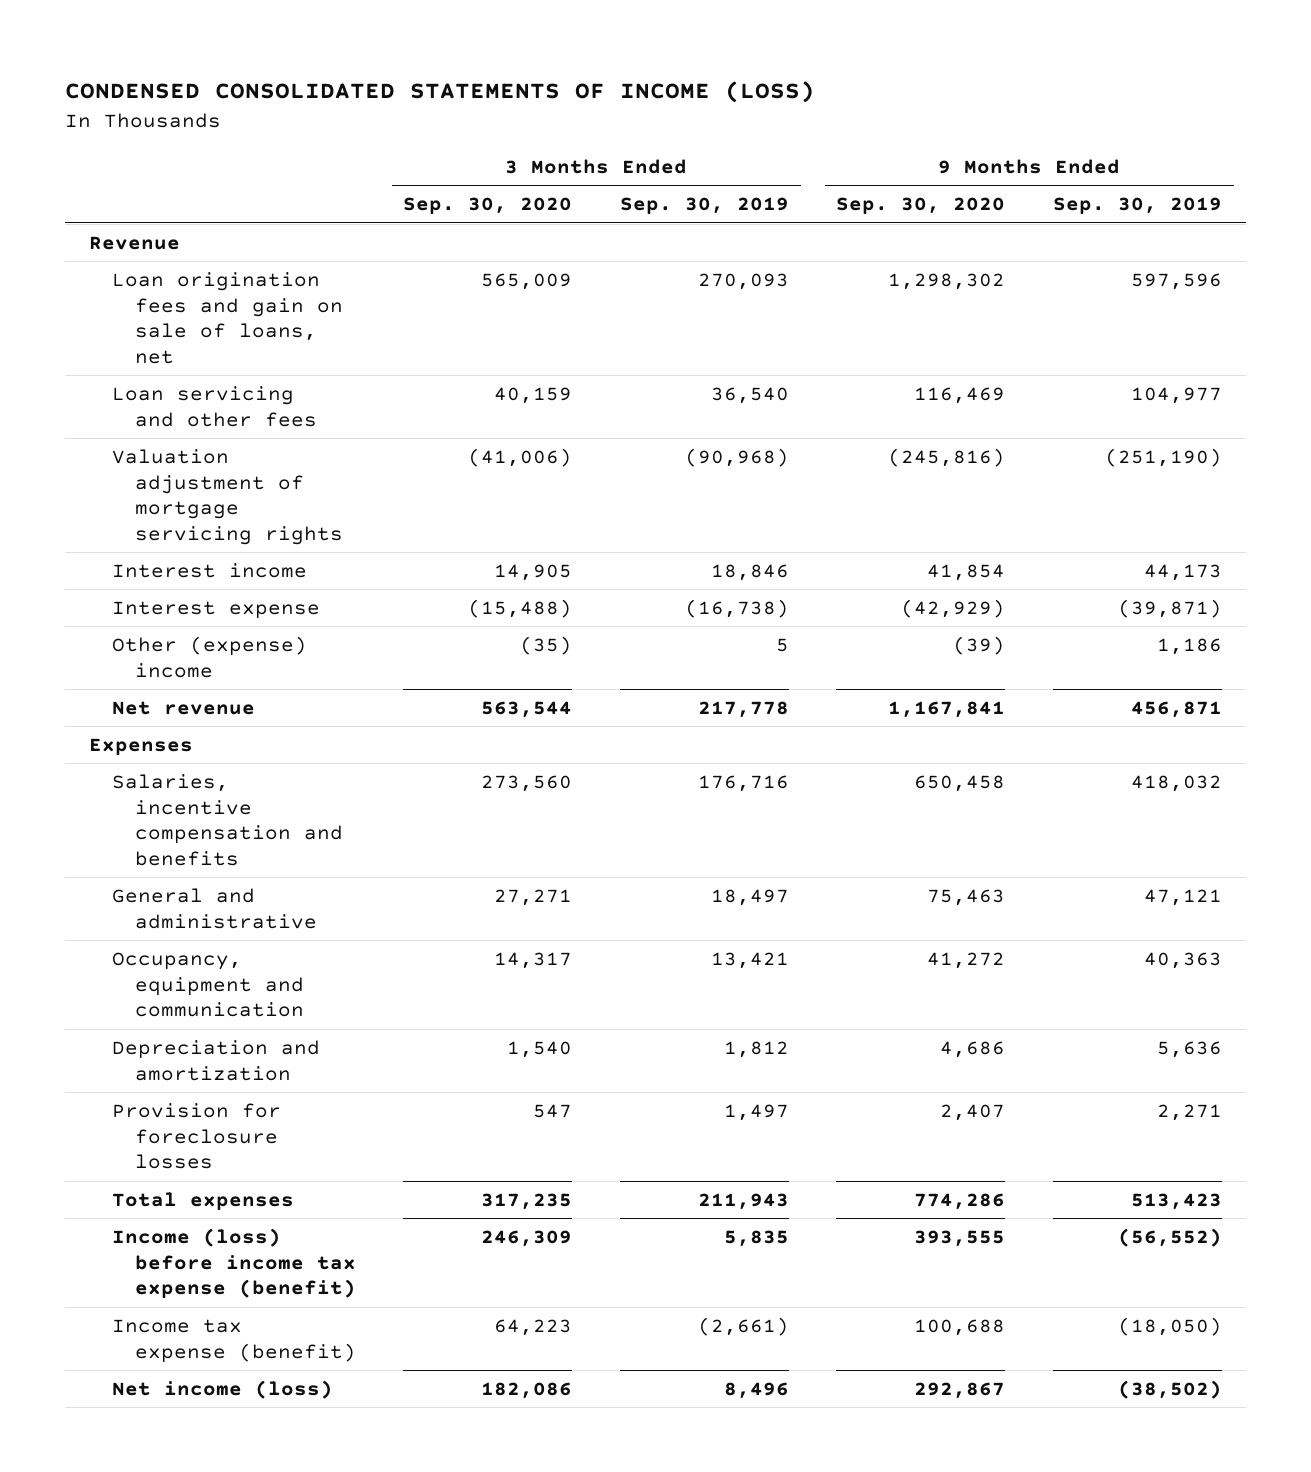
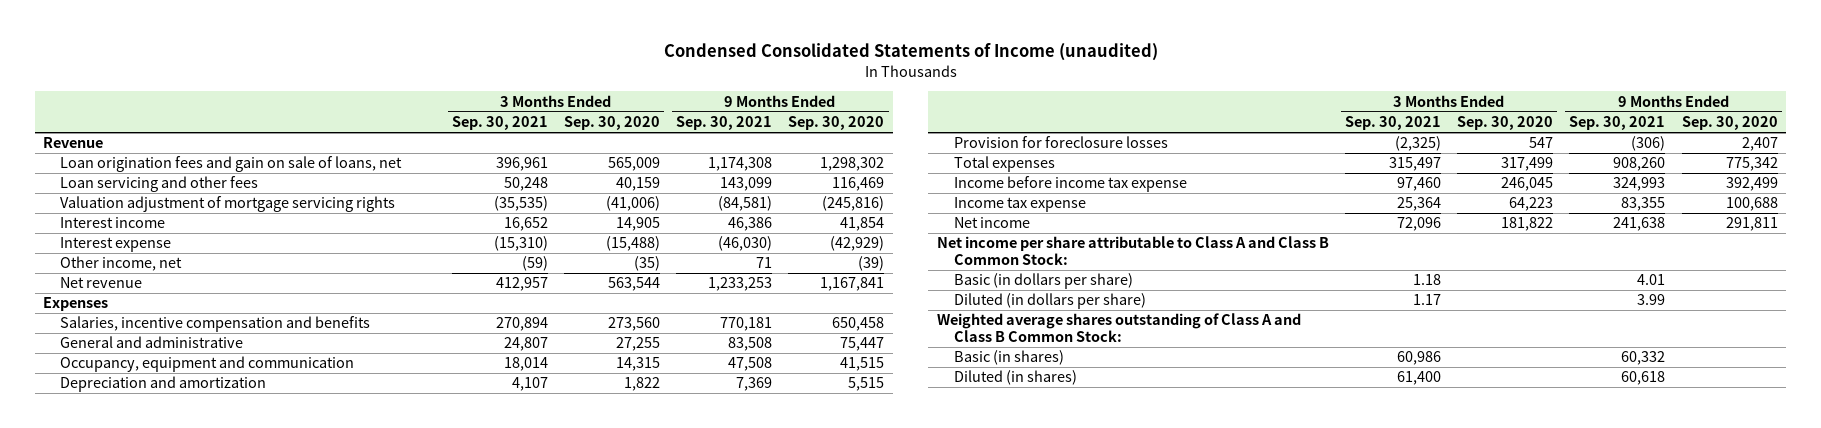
- CONDENSED CONSOLIDATED STATEMENTS OF INCOME (LOSS)
+ Condensed Consolidated Statements of Income (unaudited)
- | 3 Months Ended Sep. 30, 2020 | 3 Months Ended Sep. 30, 2019 | 9 Months Ended Sep. 30, 2020 | 9 Months Ended Sep. 30, 2019
+ | 3 Months Ended Sep. 30, 2021 | 3 Months Ended Sep. 30, 2020 | 9 Months Ended Sep. 30, 2021 | 9 Months Ended Sep. 30, 2020
- Other (expense) income | (35) | 5 | (39) | 1,186
+ Other income, net | (59) | (35) | 71 | (39)
- General and administrative | 27,271 | 18,497 | 75,463 | 47,121
- Occupancy, equipment and communication | 14,317 | 13,421 | 41,272 | 40,363
- Depreciation and amortization | 1,540 | 1,812 | 4,686 | 5,636
+ General and administrative | 24,807 | 27,255 | 83,508 | 75,447
+ Occupancy, equipment and communication | 18,014 | 14,315 | 47,508 | 41,515
+ Depreciation and amortization | 4,107 | 1,822 | 7,369 | 5,515
- Total expenses | 317,235 | 211,943 | 774,286 | 513,423
- Income (loss) before income tax expense (benefit) | 246,309 | 5,835 | 393,555 | (56,552)
- Income tax expense (benefit) | 64,223 | (2,661) | 100,688 | (18,050)
- Net income (loss) | 182,086 | 8,496 | 292,867 | (38,502)
+ Total expenses | 315,497 | 317,499 | 908,260 | 775,342
+ Income before income tax expense | 97,460 | 246,045 | 324,993 | 392,499
+ Income tax expense | 25,364 | 64,223 | 83,355 | 100,688
+ Net income | 72,096 | 181,822 | 241,638 | 291,811
+ Net income per share attributable to Class A and Class B Common Stock:
+ Basic (in dollars per share) | 1.18 | | 4.01 |
+ Diluted (in dollars per share) | 1.17 | | 3.99 |
+ Weighted average shares outstanding of Class A and Class B Common Stock:
+ Basic (in shares) | 60,986 | | 60,332 |
+ Diluted (in shares) | 61,400 | | 60,618 |

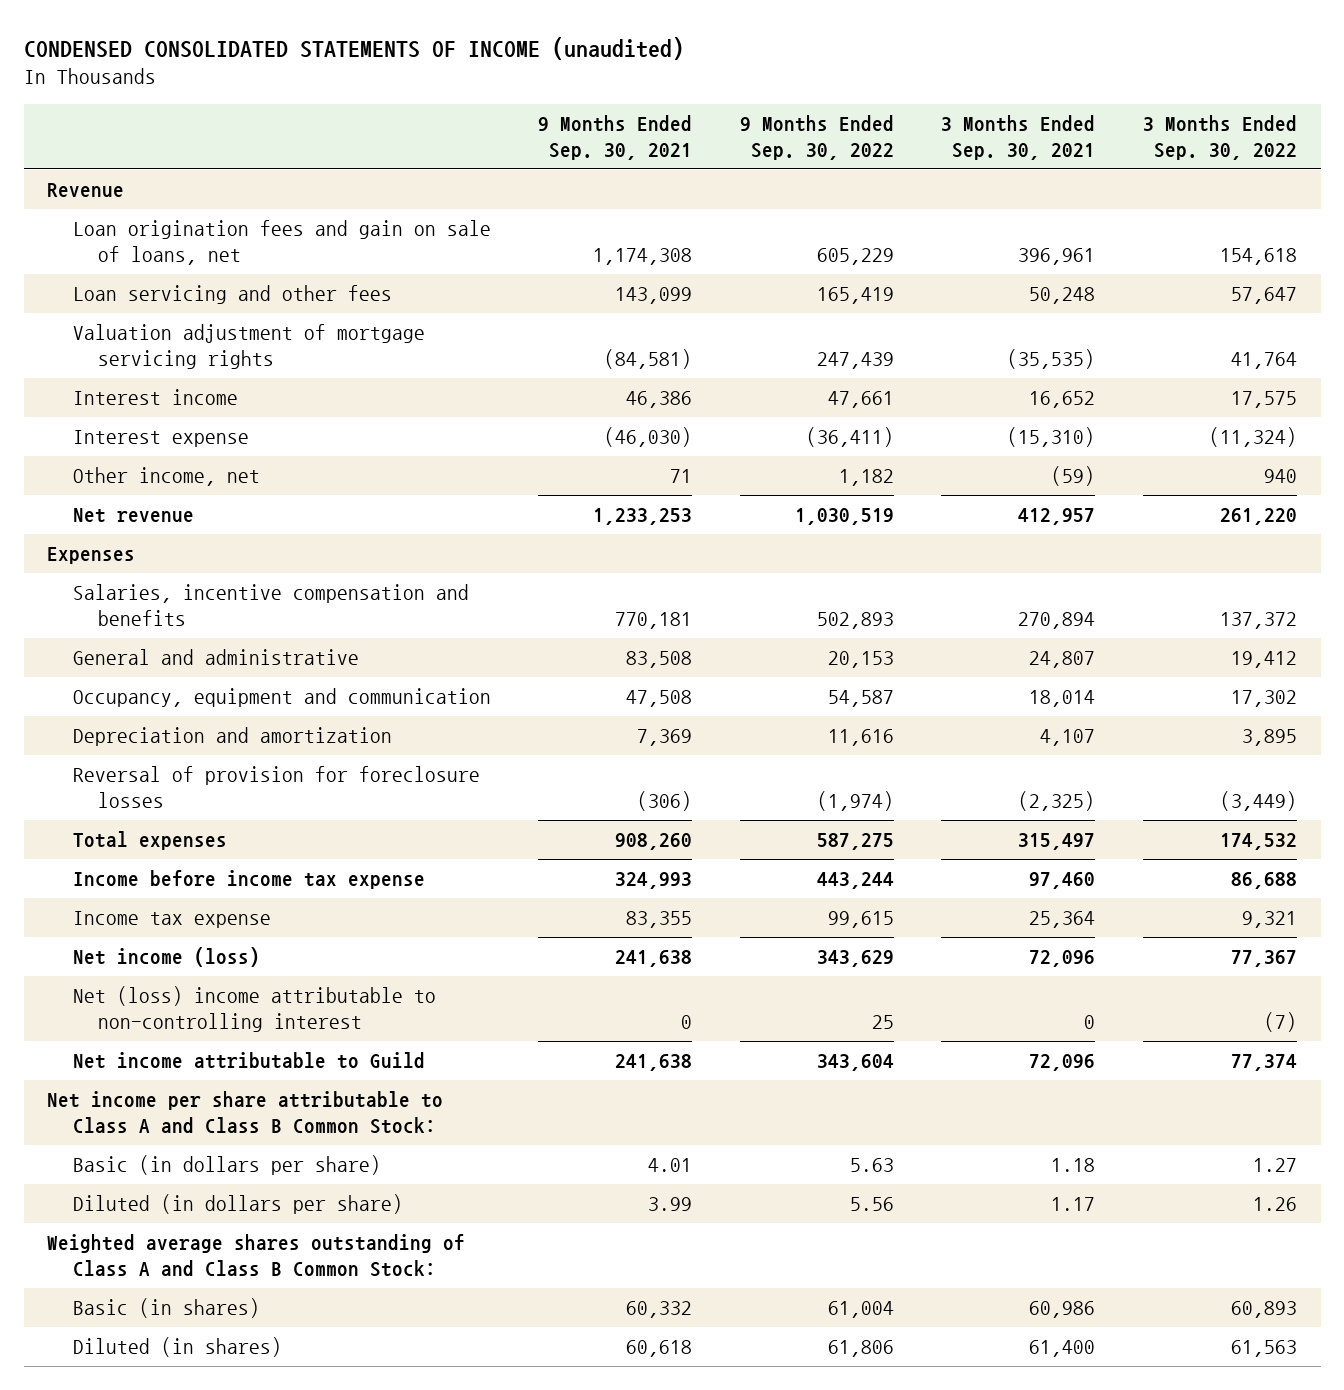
- Condensed Consolidated Statements of Income (unaudited)
+ CONDENSED CONSOLIDATED STATEMENTS OF INCOME (unaudited)
- | 3 Months Ended Sep. 30, 2021 | 3 Months Ended Sep. 30, 2020 | 9 Months Ended Sep. 30, 2021 | 9 Months Ended Sep. 30, 2020
+ | 9 Months Ended Sep. 30, 2021 | 9 Months Ended Sep. 30, 2022 | 3 Months Ended Sep. 30, 2021 | 3 Months Ended Sep. 30, 2022
- Provision for foreclosure losses | (2,325) | 547 | (306) | 2,407
+ Reversal of provision for foreclosure losses | (306) | (1,974) | (2,325) | (3,449)
- Net income | 72,096 | 181,822 | 241,638 | 291,811
+ Net income (loss) | 241,638 | 343,629 | 72,096 | 77,367
+ Net (loss) income attributable to non-controlling interest | 0 | 25 | 0 | (7)
+ Net income attributable to Guild | 241,638 | 343,604 | 72,096 | 77,374

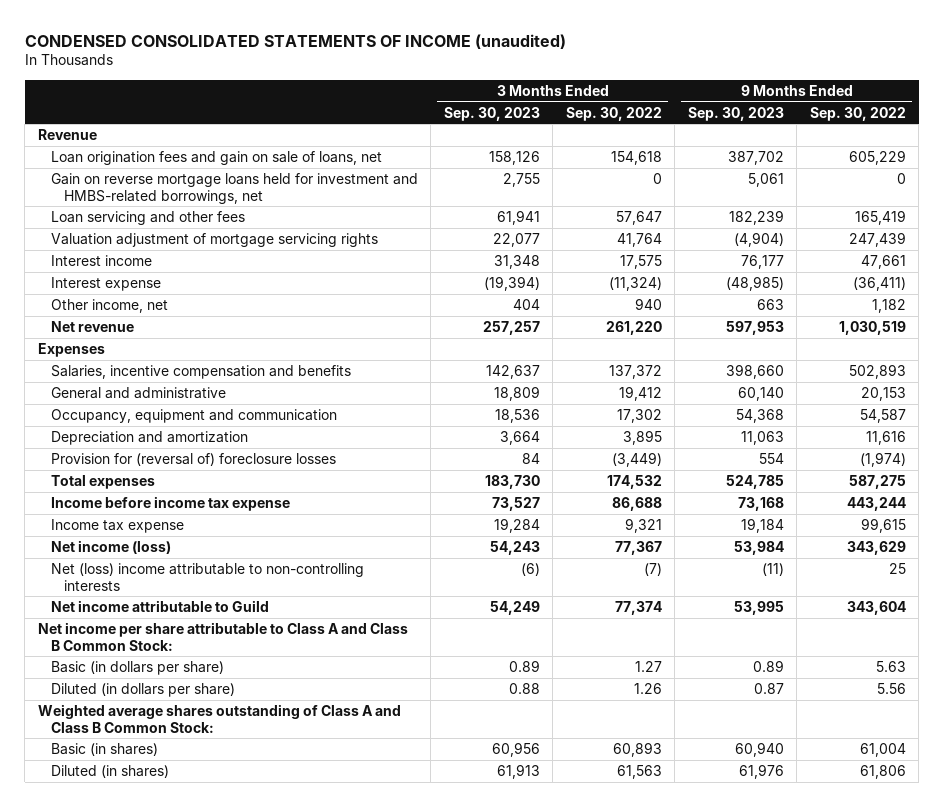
- | 9 Months Ended Sep. 30, 2021 | 9 Months Ended Sep. 30, 2022 | 3 Months Ended Sep. 30, 2021 | 3 Months Ended Sep. 30, 2022
+ | 3 Months Ended Sep. 30, 2023 | 3 Months Ended Sep. 30, 2022 | 9 Months Ended Sep. 30, 2023 | 9 Months Ended Sep. 30, 2022
+ Gain on reverse mortgage loans held for investment and HMBS-related borrowings, net | 2,755 | 0 | 5,061 | 0
- Reversal of provision for foreclosure losses | (306) | (1,974) | (2,325) | (3,449)
+ Provision for (reversal of) foreclosure losses | 84 | (3,449) | 554 | (1,974)
- Net (loss) income attributable to non-controlling interest | 0 | 25 | 0 | (7)
+ Net (loss) income attributable to non-controlling interests | (6) | (7) | (11) | 25

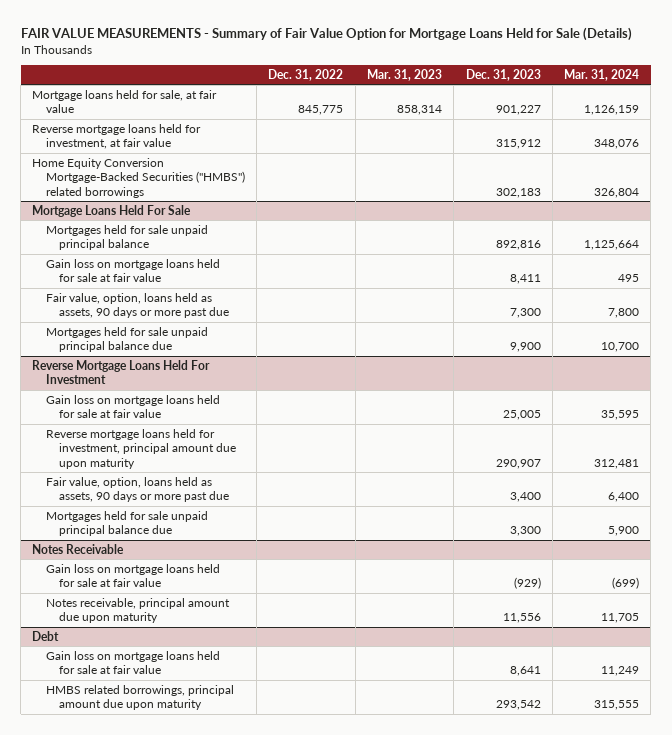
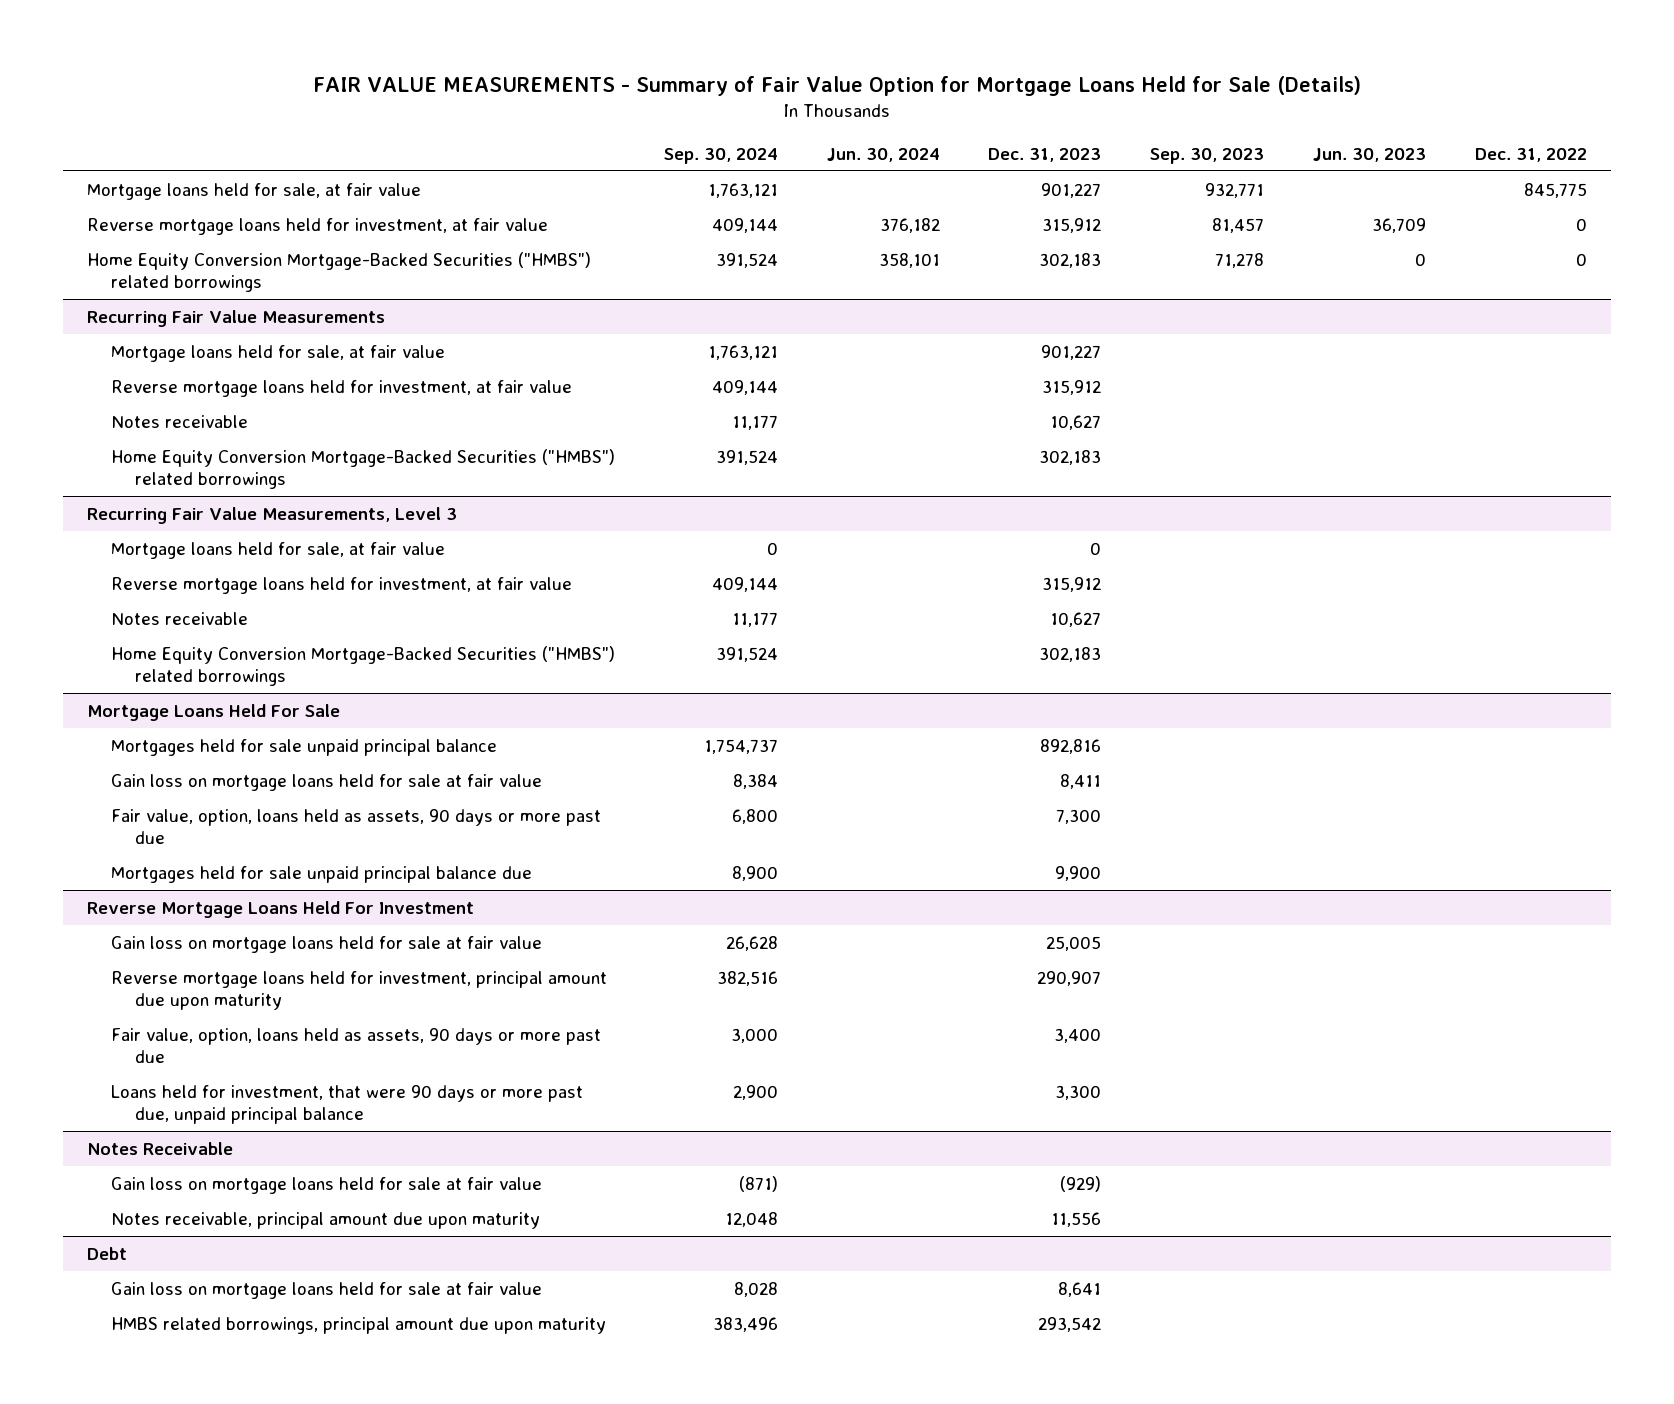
- | Dec. 31, 2022 | Mar. 31, 2023 | Dec. 31, 2023 | Mar. 31, 2024
+ | Sep. 30, 2024 | Jun. 30, 2024 | Dec. 31, 2023 | Sep. 30, 2023 | Jun. 30, 2023 | Dec. 31, 2022
+ Reverse mortgage loans held for investment, at fair value | 409,144 | 376,182 | 315,912 | 81,457 | 36,709 | 0
+ Home Equity Conversion Mortgage-Backed Securities ("HMBS") related borrowings | 391,524 | 358,101 | 302,183 | 71,278 | 0 | 0
+ Recurring Fair Value Measurements
+ Mortgage loans held for sale, at fair value | 1,763,121 | | 901,227 | | |
+ Notes receivable | 11,177 | | 10,627 | | |
+ Recurring Fair Value Measurements, Level 3
+ Mortgage loans held for sale, at fair value | 0 | | 0 | | |
+ Reverse mortgage loans held for investment, at fair value | 409,144 | | 315,912 | | |
+ Notes receivable | 11,177 | | 10,627 | | |
+ Home Equity Conversion Mortgage-Backed Securities ("HMBS") related borrowings | 391,524 | | 302,183 | | |
@ Reverse Mortgage Loans Held For Investment
- Mortgages held for sale unpaid principal balance due | | | 3,300 | 5,900
+ Loans held for investment, that were 90 days or more past due, unpaid principal balance | 2,900 | | 3,300 | | |

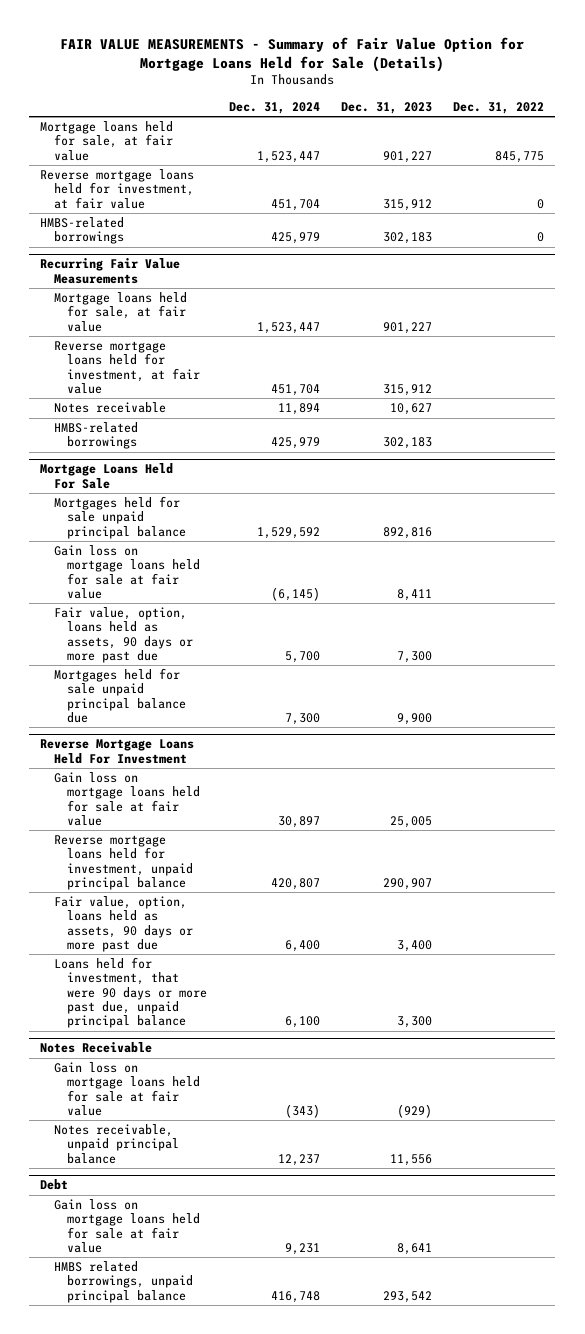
- | Sep. 30, 2024 | Jun. 30, 2024 | Dec. 31, 2023 | Sep. 30, 2023 | Jun. 30, 2023 | Dec. 31, 2022
+ | Dec. 31, 2024 | Dec. 31, 2023 | Dec. 31, 2022
- Home Equity Conversion Mortgage-Backed Securities ("HMBS") related borrowings | 391,524 | 358,101 | 302,183 | 71,278 | 0 | 0
+ HMBS-related borrowings | 425,979 | 302,183 | 0
@ Recurring Fair Value Measurements
- Home Equity Conversion Mortgage-Backed Securities ("HMBS") related borrowings | 391,524 | | 302,183 | | |
- Recurring Fair Value Measurements, Level 3
- Mortgage loans held for sale, at fair value | 0 | | 0 | | |
- Reverse mortgage loans held for investment, at fair value | 409,144 | | 315,912 | | |
- Notes receivable | 11,177 | | 10,627 | | |
- Home Equity Conversion Mortgage-Backed Securities ("HMBS") related borrowings | 391,524 | | 302,183 | | |
@ Recurring Fair Value Measurements
+ HMBS-related borrowings | 425,979 | 302,183 |
@ Reverse Mortgage Loans Held For Investment
- Reverse mortgage loans held for investment, principal amount due upon maturity | 382,516 | | 290,907 | | |
+ Reverse mortgage loans held for investment, unpaid principal balance | 420,807 | 290,907 |
@ Notes Receivable
- Notes receivable, principal amount due upon maturity | 12,048 | | 11,556 | | |
+ Notes receivable, unpaid principal balance | 12,237 | 11,556 |
@ Debt
- HMBS related borrowings, principal amount due upon maturity | 383,496 | | 293,542 | | |
+ HMBS related borrowings, unpaid principal balance | 416,748 | 293,542 |

